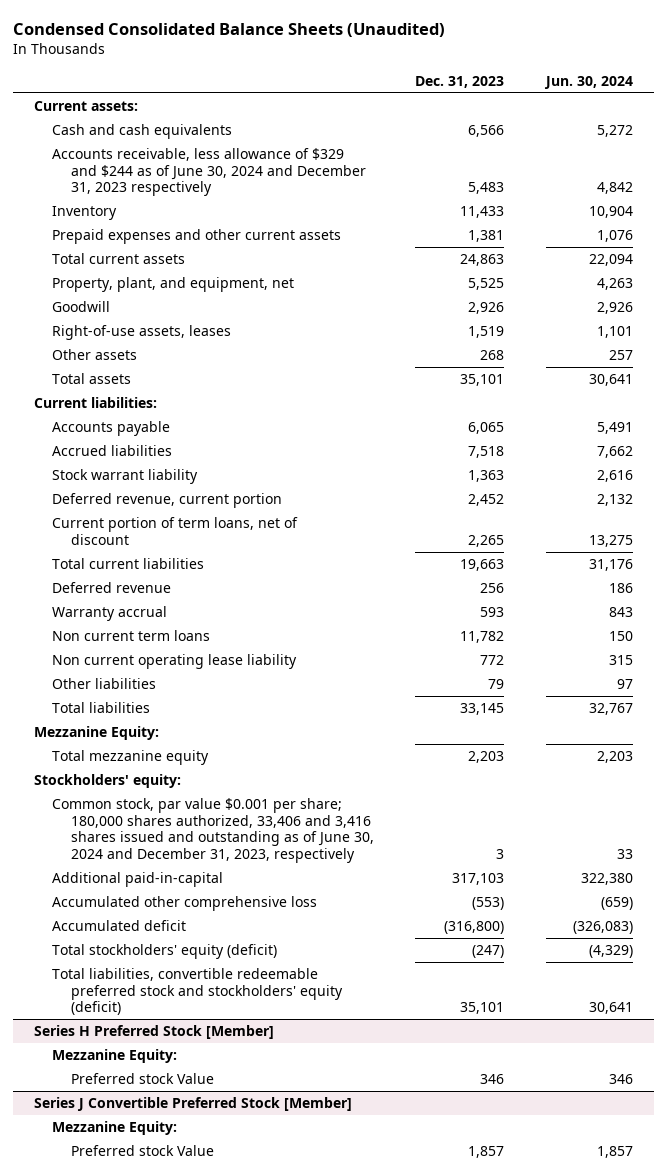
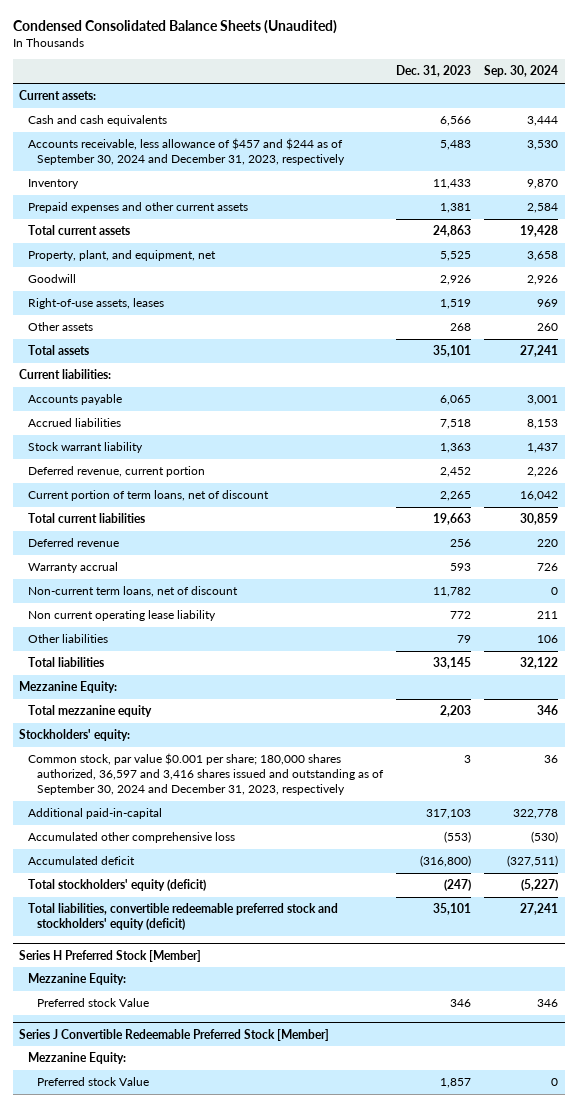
- | Dec. 31, 2023 | Jun. 30, 2024
+ | Dec. 31, 2023 | Sep. 30, 2024
- Accounts receivable, less allowance of $329 and $244 as of June 30, 2024 and December 31, 2023 respectively | 5,483 | 4,842
+ Accounts receivable, less allowance of $457 and $244 as of September 30, 2024 and December 31, 2023, respectively | 5,483 | 3,530
- Non current term loans | 11,782 | 150
+ Non-current term loans, net of discount | 11,782 | 0
- Common stock, par value $0.001 per share; 180,000 shares authorized, 33,406 and 3,416 shares issued and outstanding as of June 30, 2024 and December 31, 2023, respectively | 3 | 33
+ Common stock, par value $0.001 per share; 180,000 shares authorized, 36,597 and 3,416 shares issued and outstanding as of September 30, 2024 and December 31, 2023, respectively | 3 | 36
- Series J Convertible Preferred Stock [Member]
+ Series J Convertible Redeemable Preferred Stock [Member]

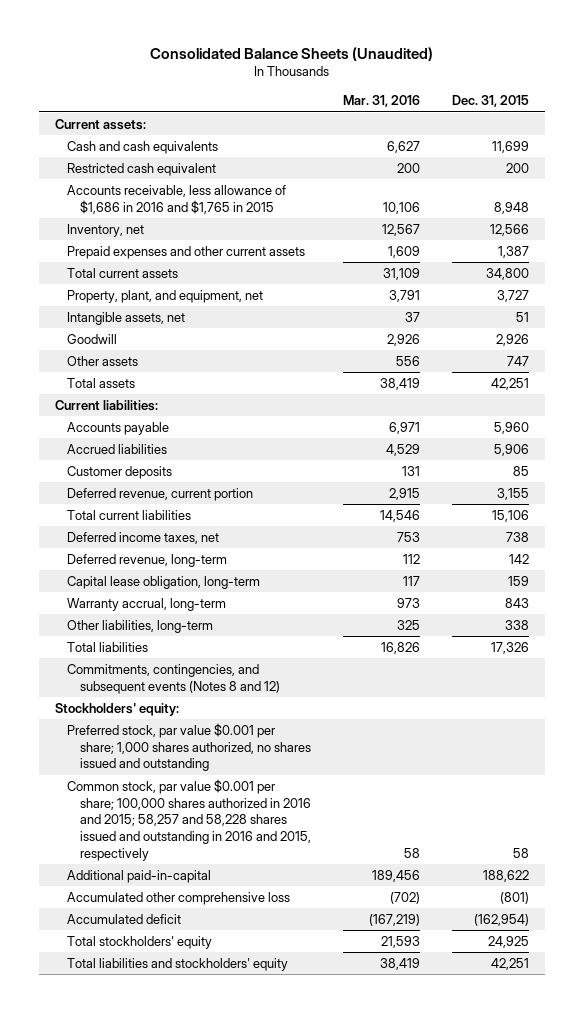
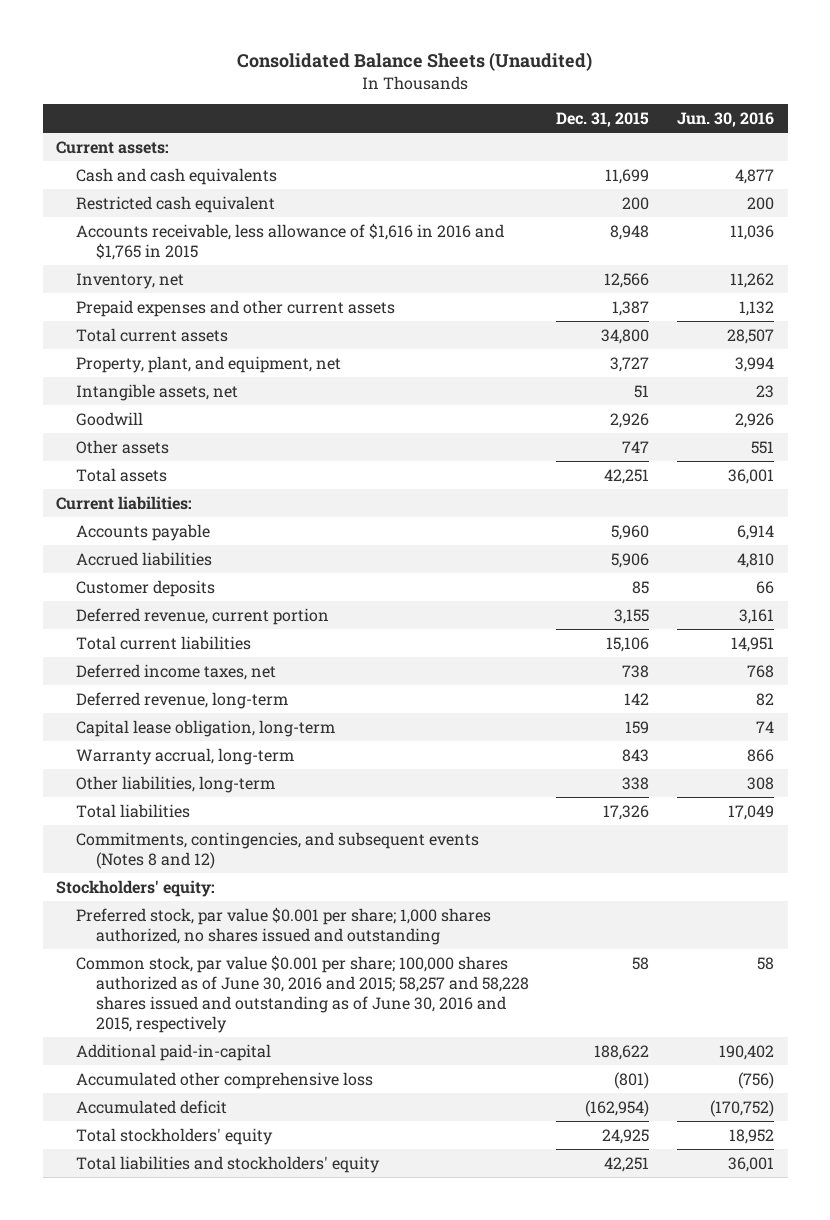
- | Mar. 31, 2016 | Dec. 31, 2015
+ | Dec. 31, 2015 | Jun. 30, 2016
- Accounts receivable, less allowance of $1,686 in 2016 and $1,765 in 2015 | 10,106 | 8,948
+ Accounts receivable, less allowance of $1,616 in 2016 and $1,765 in 2015 | 8,948 | 11,036
- Common stock, par value $0.001 per share; 100,000 shares authorized in 2016 and 2015; 58,257 and 58,228 shares issued and outstanding in 2016 and 2015, respectively | 58 | 58
+ Common stock, par value $0.001 per share; 100,000 shares authorized as of June 30, 2016 and 2015; 58,257 and 58,228 shares issued and outstanding as of June 30, 2016 and 2015, respectively | 58 | 58

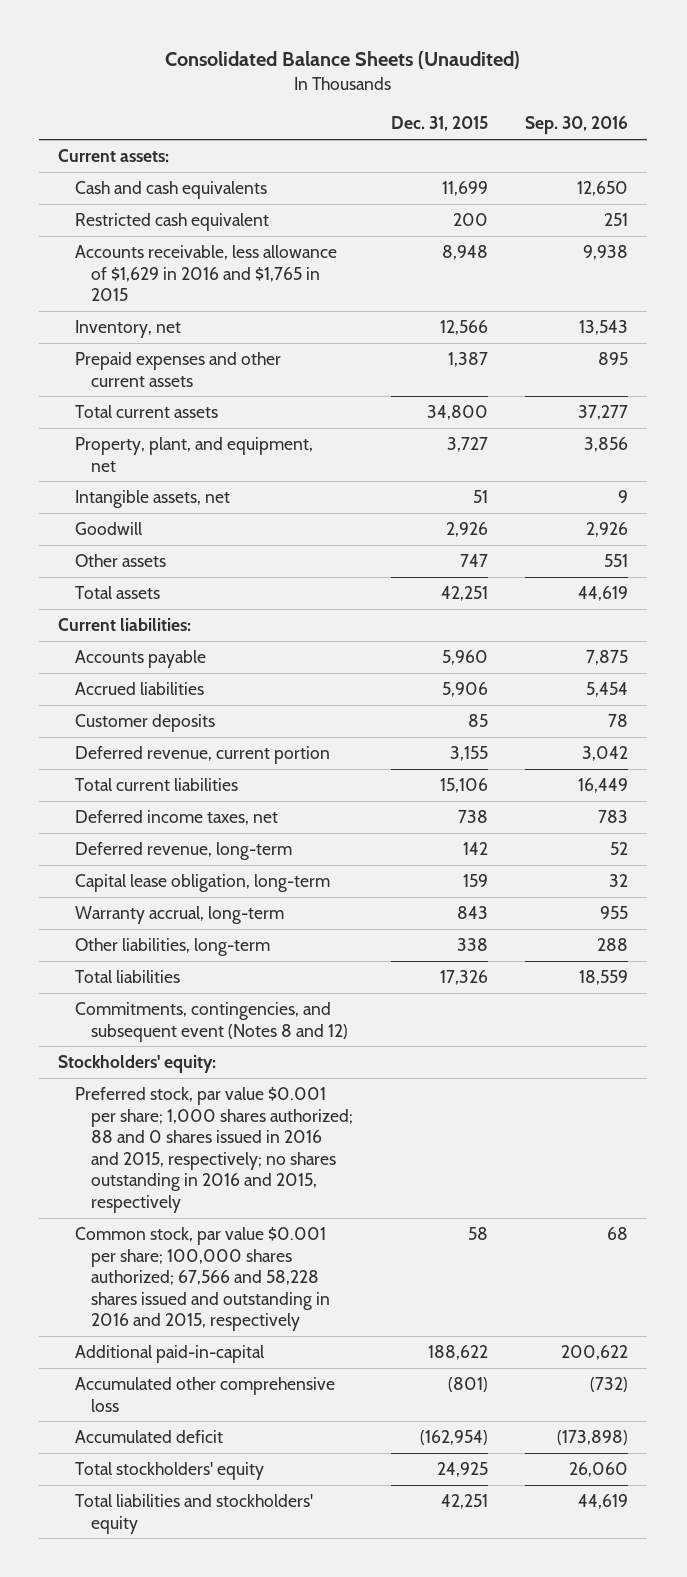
- | Dec. 31, 2015 | Jun. 30, 2016
+ | Dec. 31, 2015 | Sep. 30, 2016
- Accounts receivable, less allowance of $1,616 in 2016 and $1,765 in 2015 | 8,948 | 11,036
+ Accounts receivable, less allowance of $1,629 in 2016 and $1,765 in 2015 | 8,948 | 9,938
- Commitments, contingencies, and subsequent events (Notes 8 and 12)
+ Commitments, contingencies, and subsequent event (Notes 8 and 12)
- Preferred stock, par value $0.001 per share; 1,000 shares authorized, no shares issued and outstanding
- Common stock, par value $0.001 per share; 100,000 shares authorized as of June 30, 2016 and 2015; 58,257 and 58,228 shares issued and outstanding as of June 30, 2016 and 2015, respectively | 58 | 58
+ Preferred stock, par value $0.001 per share; 1,000 shares authorized; 88 and 0 shares issued in 2016 and 2015, respectively; no shares outstanding in 2016 and 2015, respectively
+ Common stock, par value $0.001 per share; 100,000 shares authorized; 67,566 and 58,228 shares issued and outstanding in 2016 and 2015, respectively | 58 | 68

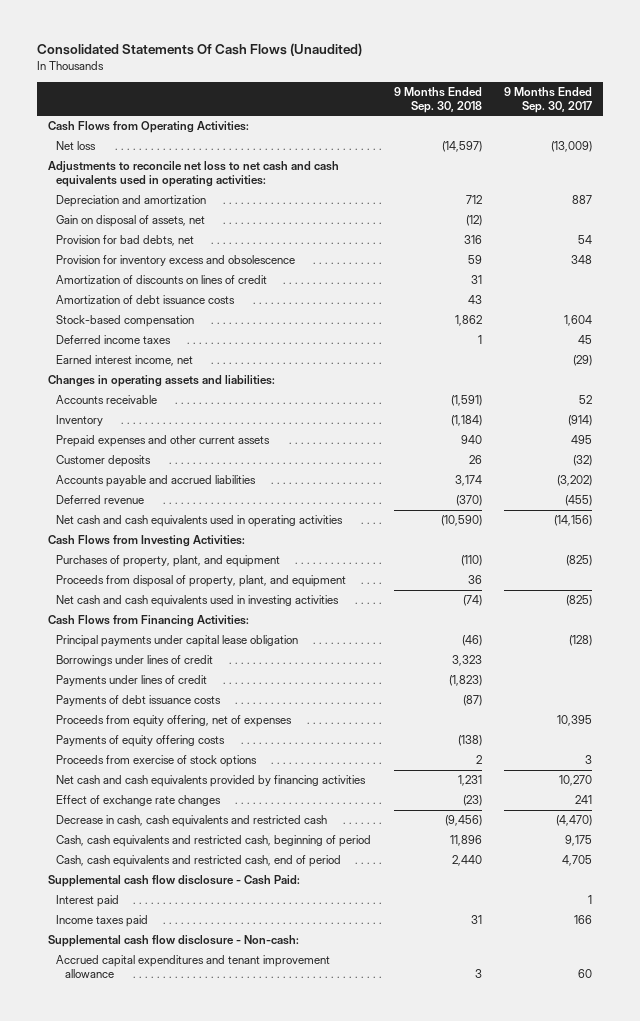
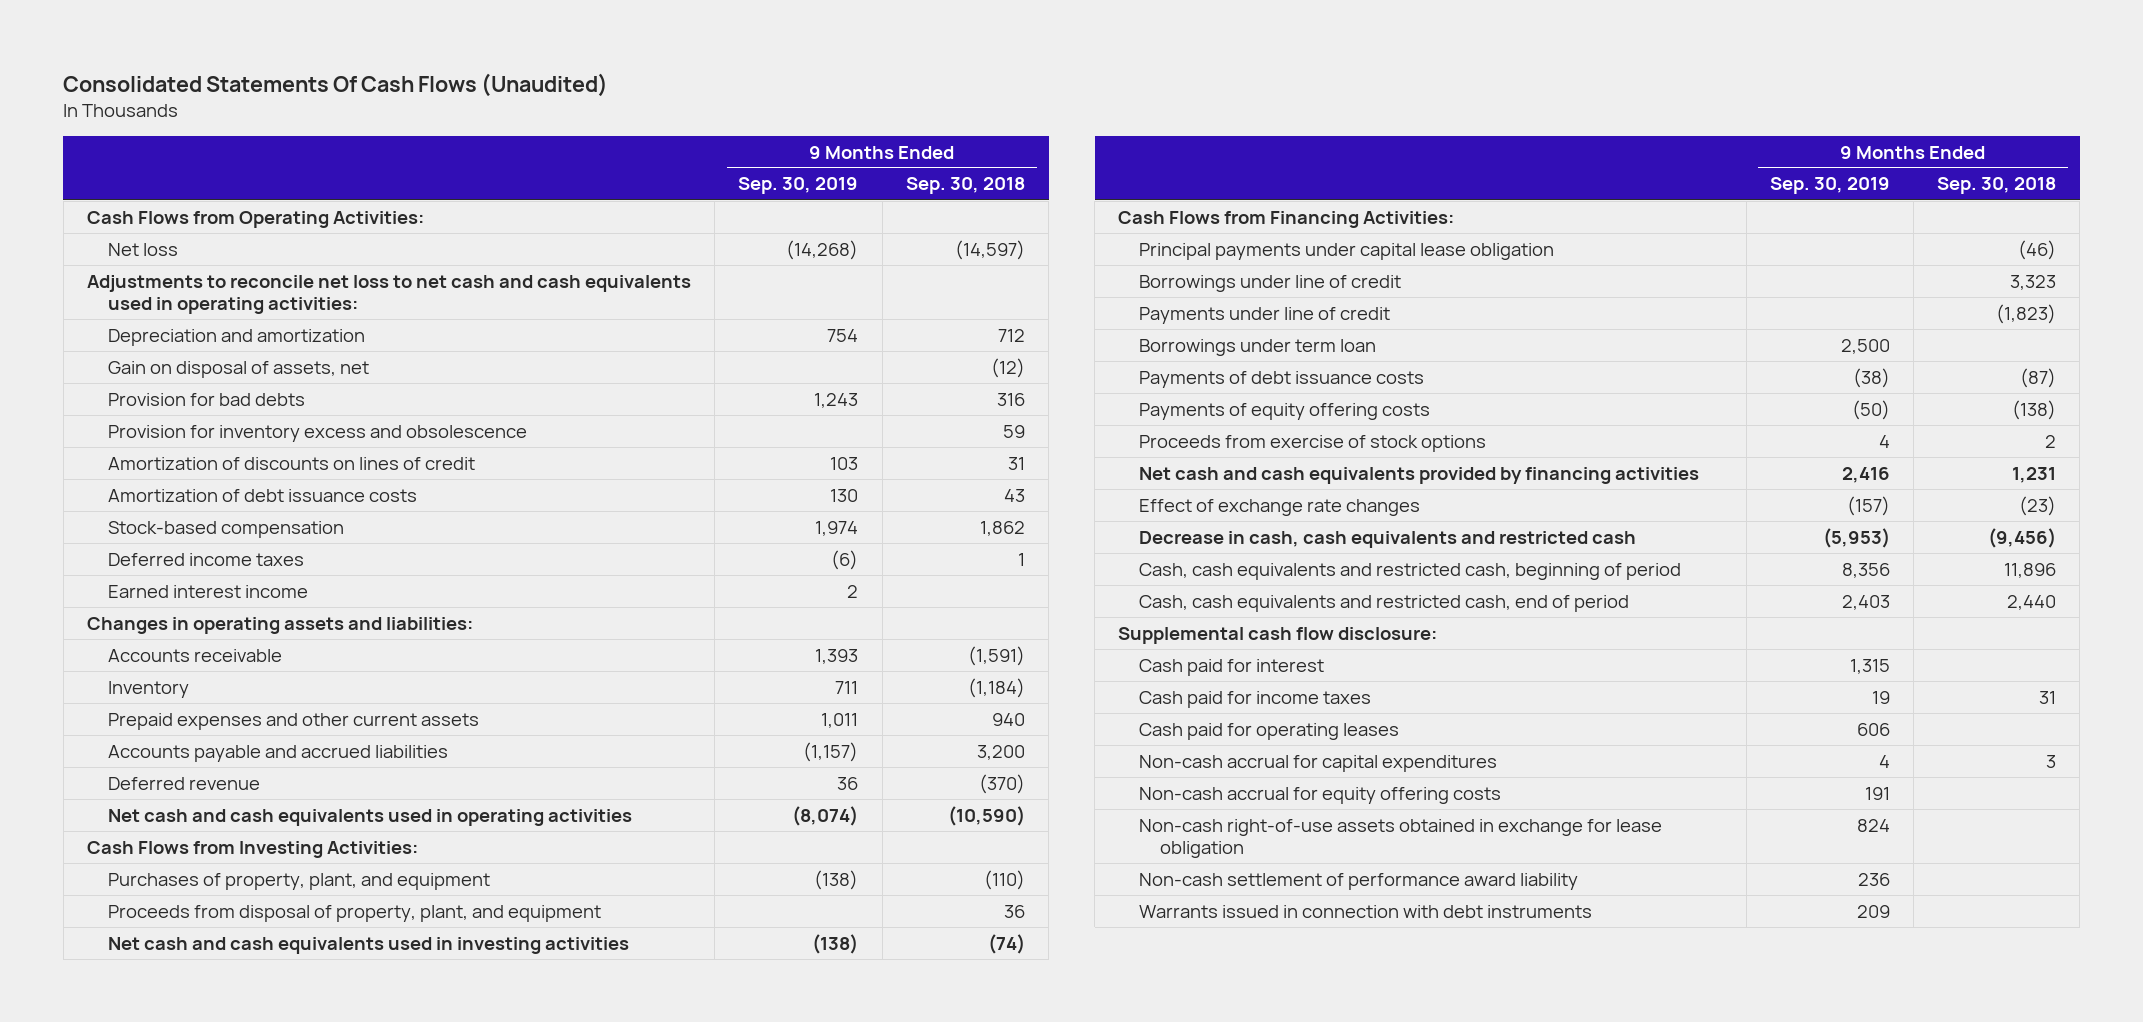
- | 9 Months Ended Sep. 30, 2018 | 9 Months Ended Sep. 30, 2017
+ | 9 Months Ended Sep. 30, 2019 | 9 Months Ended Sep. 30, 2018
- Provision for bad debts, net | 316 | 54
+ Provision for bad debts | 1,243 | 316
- Earned interest income, net | | (29)
+ Earned interest income | 2 |
- Customer deposits | 26 | (32)
- Accounts payable and accrued liabilities | 3,174 | (3,202)
+ Accounts payable and accrued liabilities | (1,157) | 3,200
- Borrowings under lines of credit | 3,323 |
- Payments under lines of credit | (1,823) |
+ Borrowings under line of credit | | 3,323
+ Payments under line of credit | | (1,823)
+ Borrowings under term loan | 2,500 |
- Proceeds from equity offering, net of expenses | | 10,395
- Supplemental cash flow disclosure - Cash Paid:
- Interest paid | | 1
- Income taxes paid | 31 | 166
- Supplemental cash flow disclosure - Non-cash:
- Accrued capital expenditures and tenant improvement allowance | 3 | 60
+ Supplemental cash flow disclosure:
+ Cash paid for interest | 1,315 |
+ Cash paid for income taxes | 19 | 31
+ Cash paid for operating leases | 606 |
+ Non-cash accrual for capital expenditures | 4 | 3
+ Non-cash accrual for equity offering costs | 191 |
+ Non-cash right-of-use assets obtained in exchange for lease obligation | 824 |
+ Non-cash settlement of performance award liability | 236 |
+ Warrants issued in connection with debt instruments | 209 |

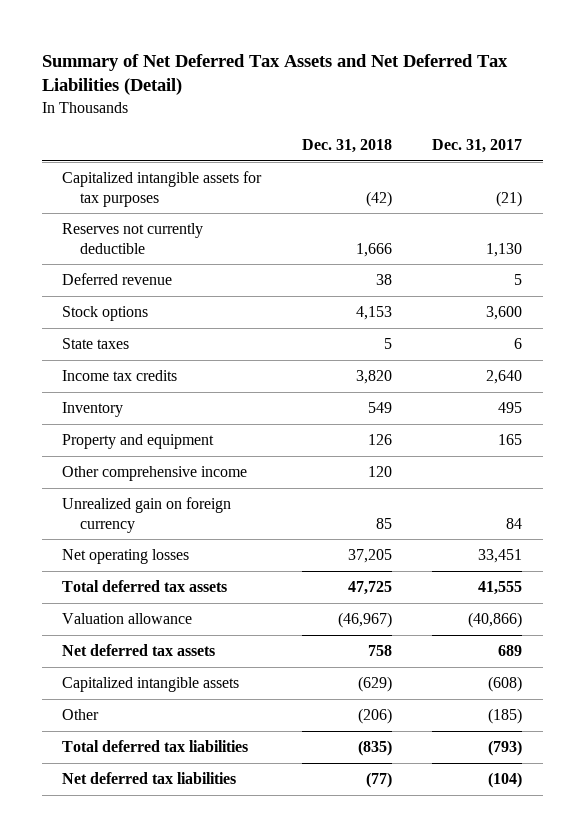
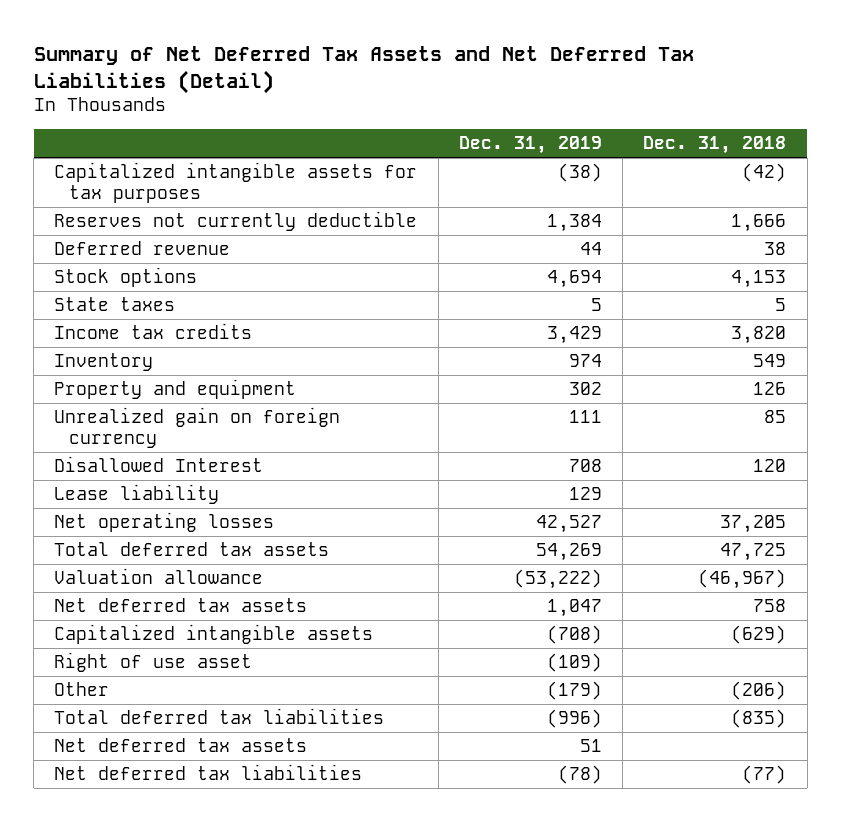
- | Dec. 31, 2018 | Dec. 31, 2017
+ | Dec. 31, 2019 | Dec. 31, 2018
- Other comprehensive income | 120 |
+ Disallowed Interest | 708 | 120
+ Lease liability | 129 |
+ Right of use asset | (109) |
+ Net deferred tax assets | 51 |

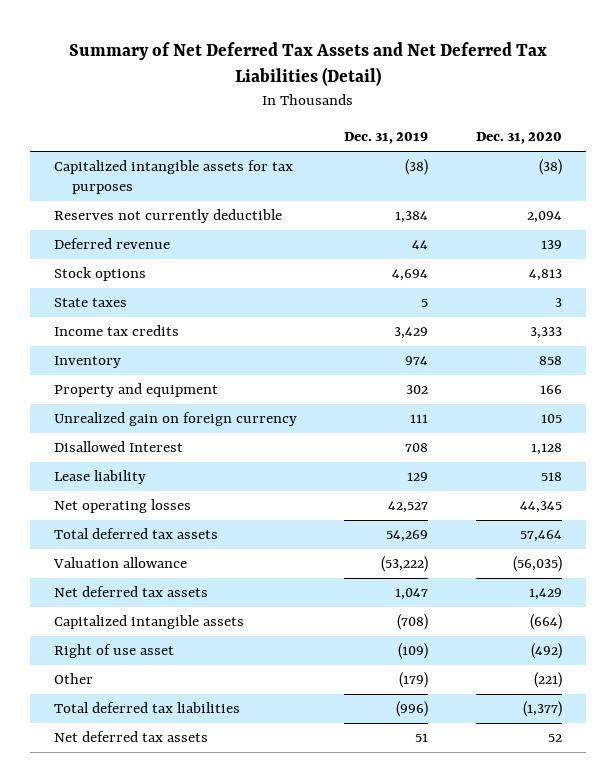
- | Dec. 31, 2019 | Dec. 31, 2018
+ | Dec. 31, 2019 | Dec. 31, 2020
- Net deferred tax liabilities | (78) | (77)

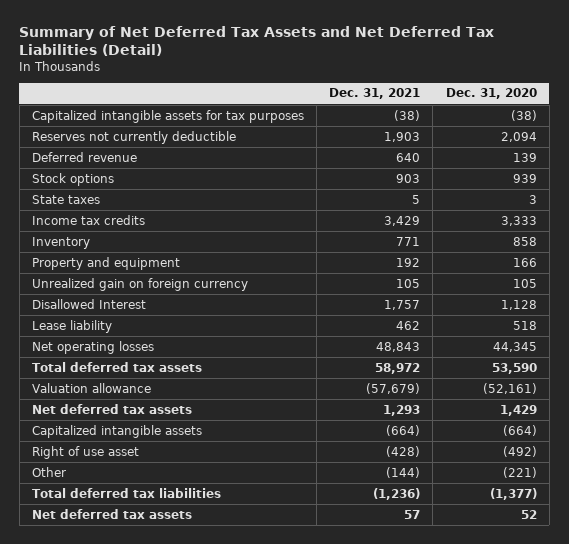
- | Dec. 31, 2019 | Dec. 31, 2020
+ | Dec. 31, 2021 | Dec. 31, 2020
- Stock options | 4,694 | 4,813
+ Stock options | 903 | 939
- Total deferred tax assets | 54,269 | 57,464
- Valuation allowance | (53,222) | (56,035)
+ Total deferred tax assets | 58,972 | 53,590
+ Valuation allowance | (57,679) | (52,161)

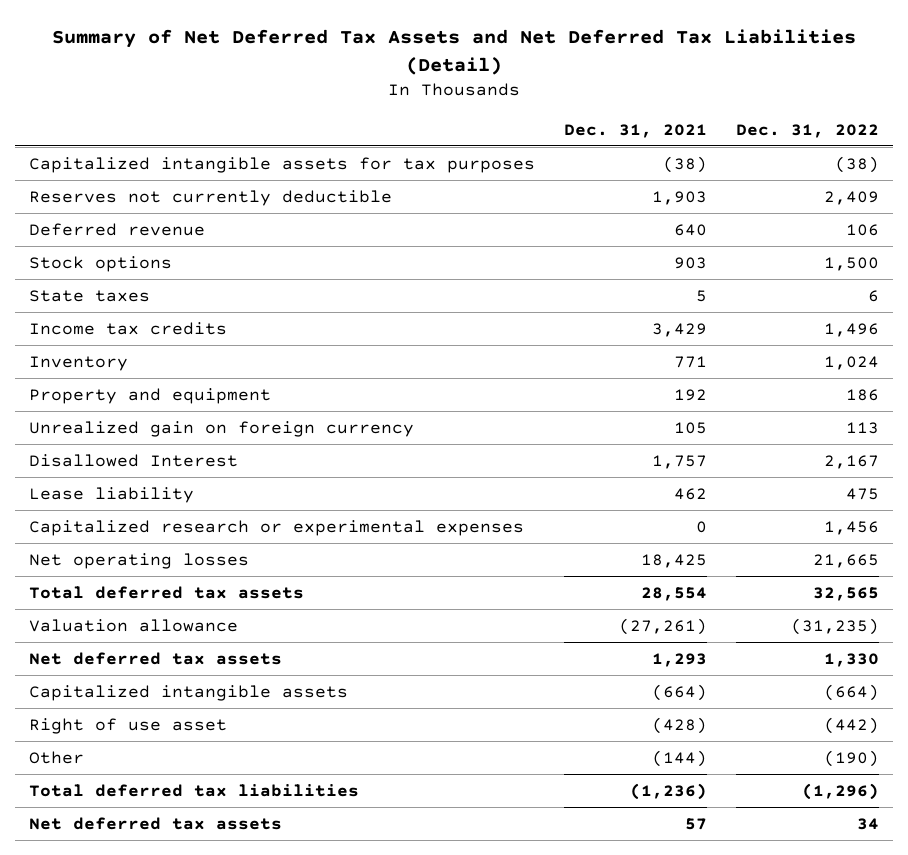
- | Dec. 31, 2021 | Dec. 31, 2020
+ | Dec. 31, 2021 | Dec. 31, 2022
- Net operating losses | 48,843 | 44,345
- Total deferred tax assets | 58,972 | 53,590
- Valuation allowance | (57,679) | (52,161)
+ Capitalized research or experimental expenses | 0 | 1,456
+ Net operating losses | 18,425 | 21,665
+ Total deferred tax assets | 28,554 | 32,565
+ Valuation allowance | (27,261) | (31,235)

